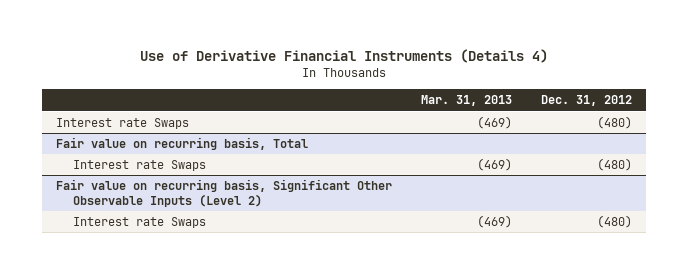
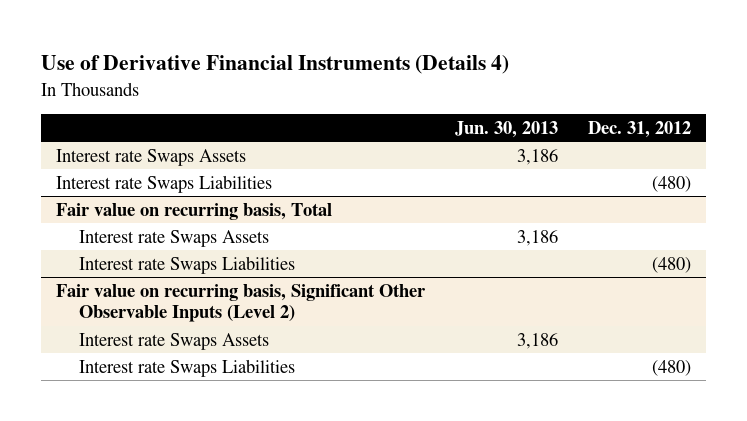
- | Mar. 31, 2013 | Dec. 31, 2012
+ | Jun. 30, 2013 | Dec. 31, 2012
- Interest rate Swaps | (469) | (480)
+ Interest rate Swaps Assets | 3,186 |
+ Interest rate Swaps Liabilities | | (480)
@ Fair value on recurring basis, Total
- Interest rate Swaps | (469) | (480)
+ Interest rate Swaps Assets | 3,186 |
+ Interest rate Swaps Liabilities | | (480)
@ Fair value on recurring basis, Significant Other Observable Inputs (Level 2)
- Interest rate Swaps | (469) | (480)
+ Interest rate Swaps Assets | 3,186 |
+ Interest rate Swaps Liabilities | | (480)

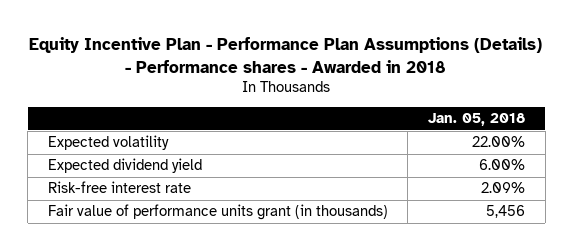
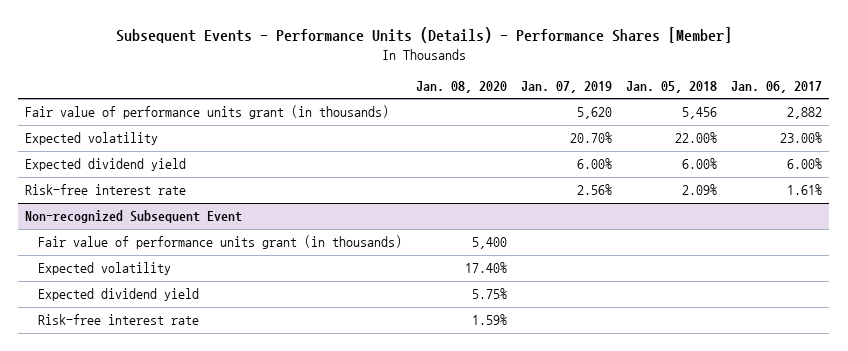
- Equity Incentive Plan - Performance Plan Assumptions (Details) - Performance shares - Awarded in 2018
+ Subsequent Events - Performance Units (Details) - Performance Shares [Member]
- | Jan. 05, 2018
+ | Jan. 08, 2020 | Jan. 07, 2019 | Jan. 05, 2018 | Jan. 06, 2017
moved up: Fair value of performance units grant (in thousands) | | 5,620 | 5,456 | 2,882
+ Non-recognized Subsequent Event
+ Fair value of performance units grant (in thousands) | 5,400 | | |
+ Expected volatility | 17.40% | | |
+ Expected dividend yield | 5.75% | | |
+ Risk-free interest rate | 1.59% | | |

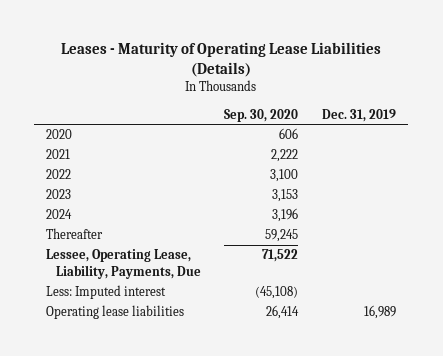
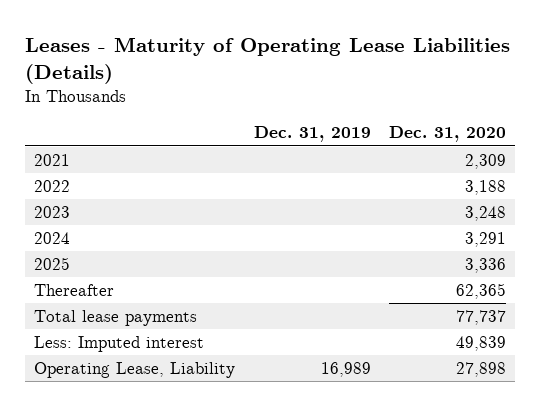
- | Sep. 30, 2020 | Dec. 31, 2019
+ | Dec. 31, 2019 | Dec. 31, 2020
- 2020 | 606 |
+ 2025 | | 3,336
- Lessee, Operating Lease, Liability, Payments, Due | 71,522 |
+ Total lease payments | | 77,737
- Operating lease liabilities | 26,414 | 16,989
+ Operating Lease, Liability | 16,989 | 27,898

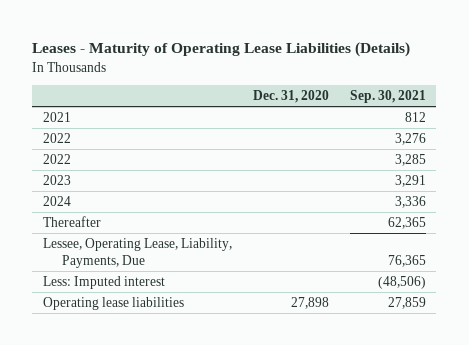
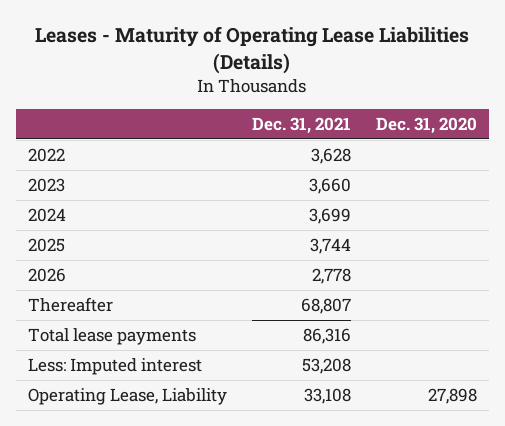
- | Dec. 31, 2020 | Sep. 30, 2021
+ | Dec. 31, 2021 | Dec. 31, 2020
- 2021 | | 812
- 2022 | | 3,285
+ 2025 | 3,744 |
+ 2026 | 2,778 |
- Lessee, Operating Lease, Liability, Payments, Due | | 76,365
+ Total lease payments | 86,316 |
- Operating lease liabilities | 27,898 | 27,859
+ Operating Lease, Liability | 33,108 | 27,898

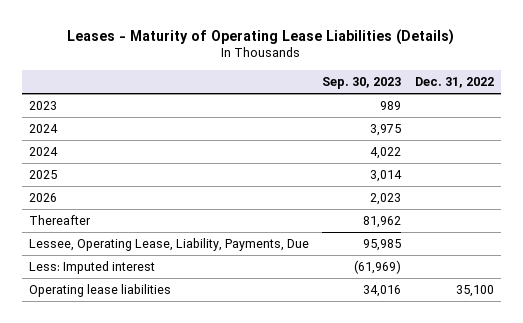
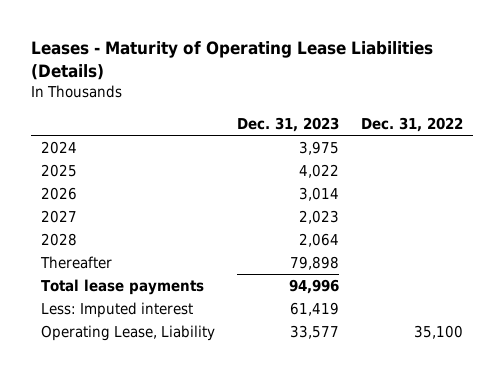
- | Sep. 30, 2023 | Dec. 31, 2022
+ | Dec. 31, 2023 | Dec. 31, 2022
- 2023 | 989 |
- 2024 | 4,022 |
+ 2027 | 2,023 |
+ 2028 | 2,064 |
- Lessee, Operating Lease, Liability, Payments, Due | 95,985 |
+ Total lease payments | 94,996 |
- Operating lease liabilities | 34,016 | 35,100
+ Operating Lease, Liability | 33,577 | 35,100

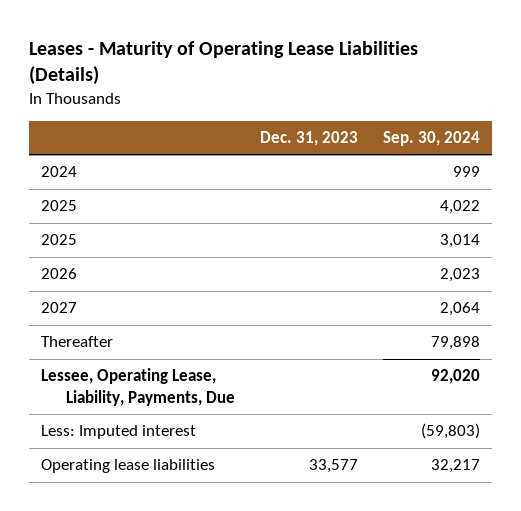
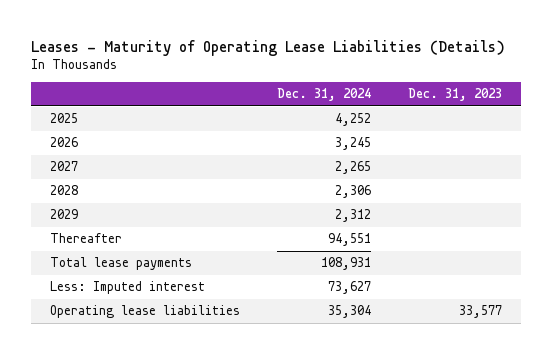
- | Dec. 31, 2023 | Sep. 30, 2024
+ | Dec. 31, 2024 | Dec. 31, 2023
- 2024 | | 999
- 2025 | | 3,014
+ 2028 | 2,306 |
+ 2029 | 2,312 |
- Lessee, Operating Lease, Liability, Payments, Due | | 92,020
+ Total lease payments | 108,931 |

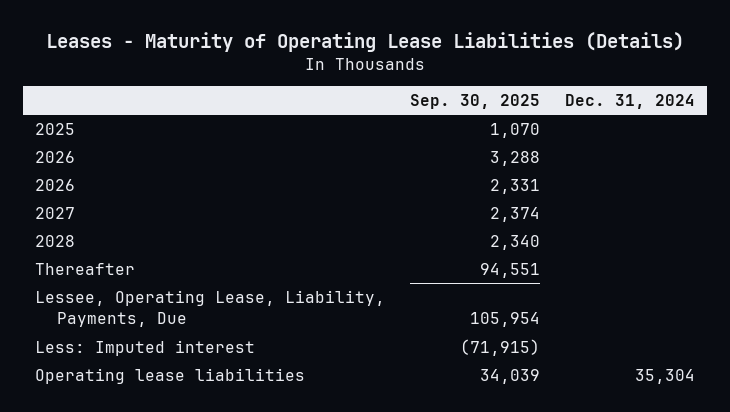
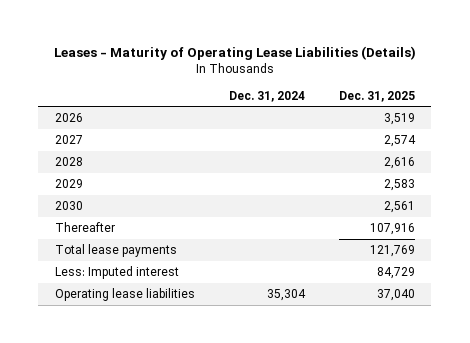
- | Sep. 30, 2025 | Dec. 31, 2024
+ | Dec. 31, 2024 | Dec. 31, 2025
- 2025 | 1,070 |
- 2026 | 2,331 |
+ 2029 | | 2,583
+ 2030 | | 2,561
- Lessee, Operating Lease, Liability, Payments, Due | 105,954 |
+ Total lease payments | | 121,769

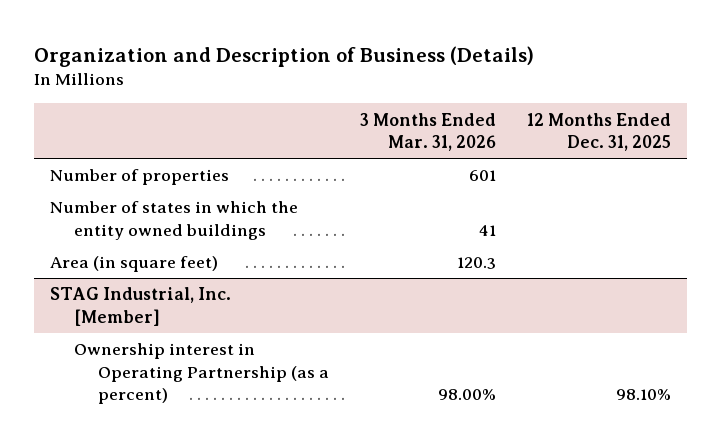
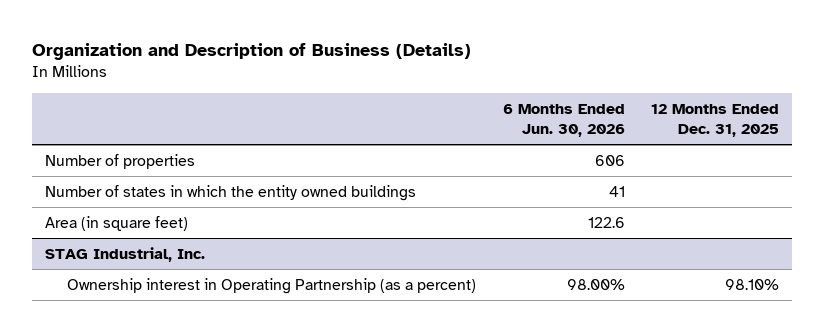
- | 3 Months Ended Mar. 31, 2026 | 12 Months Ended Dec. 31, 2025
+ | 6 Months Ended Jun. 30, 2026 | 12 Months Ended Dec. 31, 2025
- STAG Industrial, Inc. [Member]
+ STAG Industrial, Inc.

